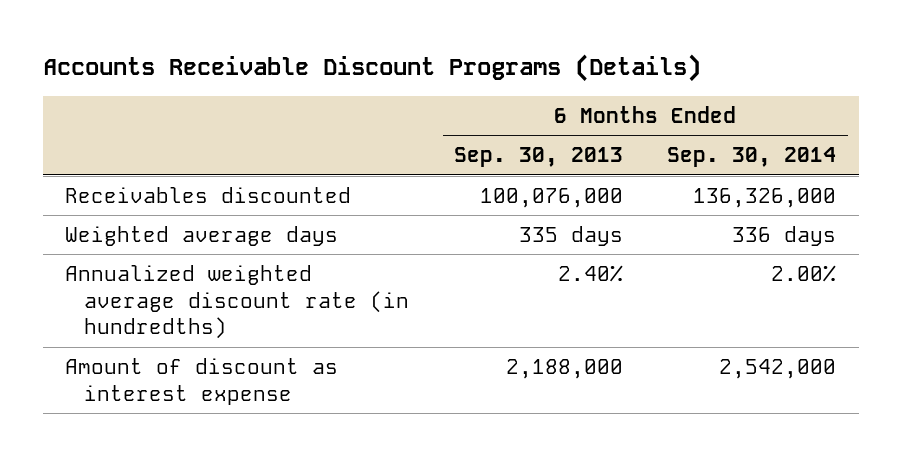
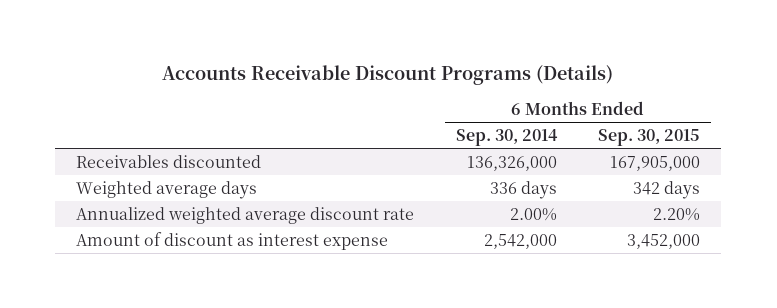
- | 6 Months Ended Sep. 30, 2013 | 6 Months Ended Sep. 30, 2014
+ | 6 Months Ended Sep. 30, 2014 | 6 Months Ended Sep. 30, 2015
- Annualized weighted average discount rate (in hundredths) | 2.40% | 2.00%
+ Annualized weighted average discount rate | 2.00% | 2.20%

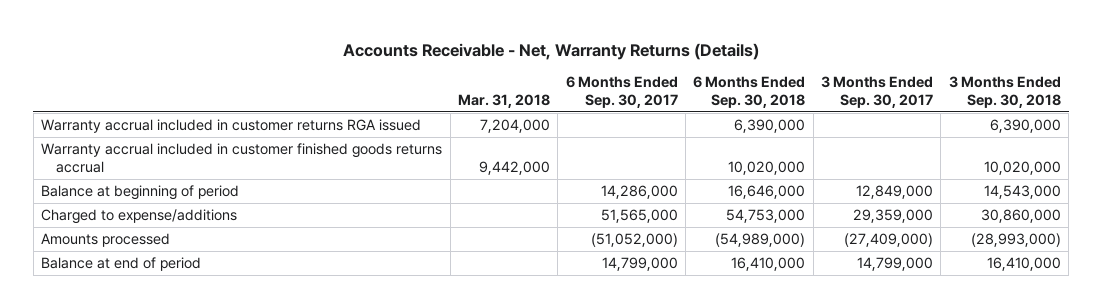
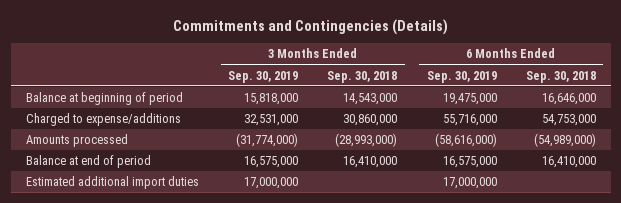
- Accounts Receivable - Net, Warranty Returns (Details)
+ Commitments and Contingencies (Details)
- | Mar. 31, 2018 | 6 Months Ended Sep. 30, 2017 | 6 Months Ended Sep. 30, 2018 | 3 Months Ended Sep. 30, 2017 | 3 Months Ended Sep. 30, 2018
+ | 3 Months Ended Sep. 30, 2019 | 3 Months Ended Sep. 30, 2018 | 6 Months Ended Sep. 30, 2019 | 6 Months Ended Sep. 30, 2018
- Warranty accrual included in customer returns RGA issued | 7,204,000 | | 6,390,000 | | 6,390,000
- Warranty accrual included in customer finished goods returns accrual | 9,442,000 | | 10,020,000 | | 10,020,000
+ Estimated additional import duties | 17,000,000 | | 17,000,000 |

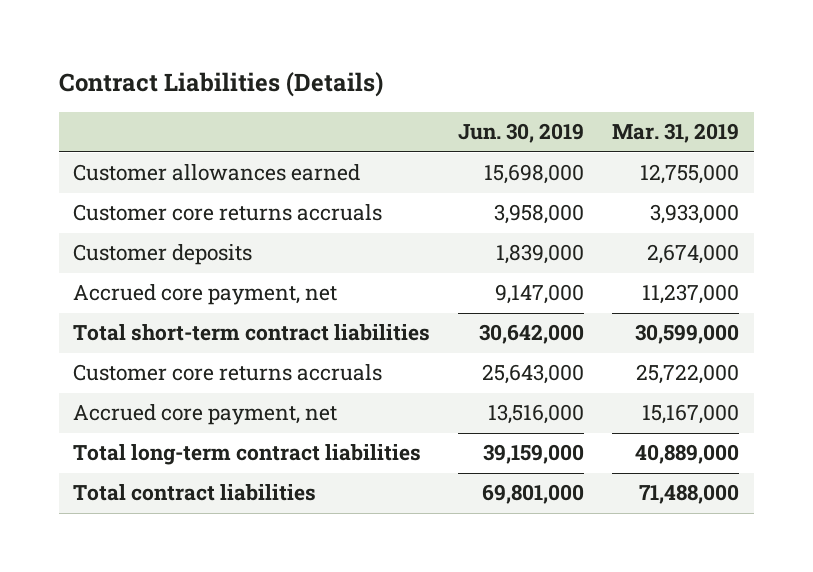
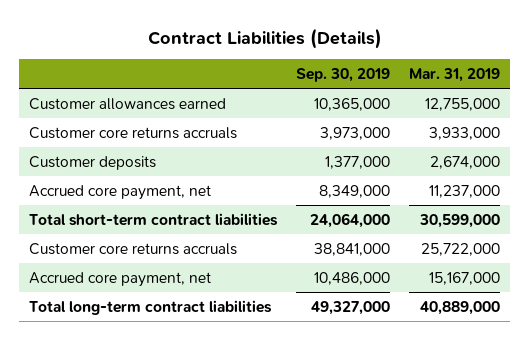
- | Jun. 30, 2019 | Mar. 31, 2019
+ | Sep. 30, 2019 | Mar. 31, 2019
- Total contract liabilities | 69,801,000 | 71,488,000

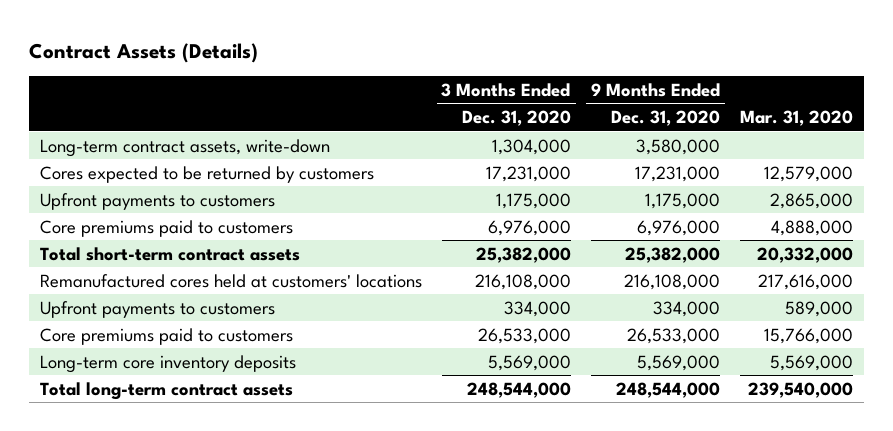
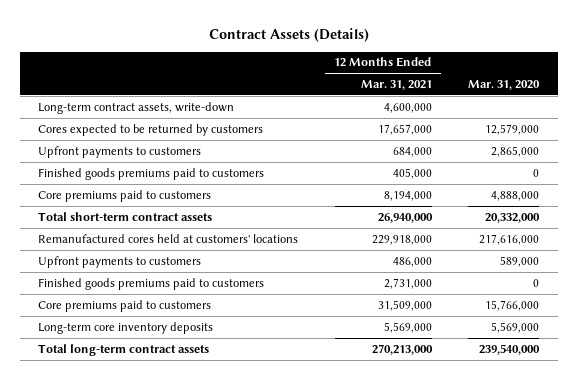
- | 3 Months Ended Dec. 31, 2020 | 9 Months Ended Dec. 31, 2020 | Mar. 31, 2020
+ | 12 Months Ended Mar. 31, 2021 | Mar. 31, 2020
+ Finished goods premiums paid to customers | 405,000 | 0
+ Finished goods premiums paid to customers | 2,731,000 | 0

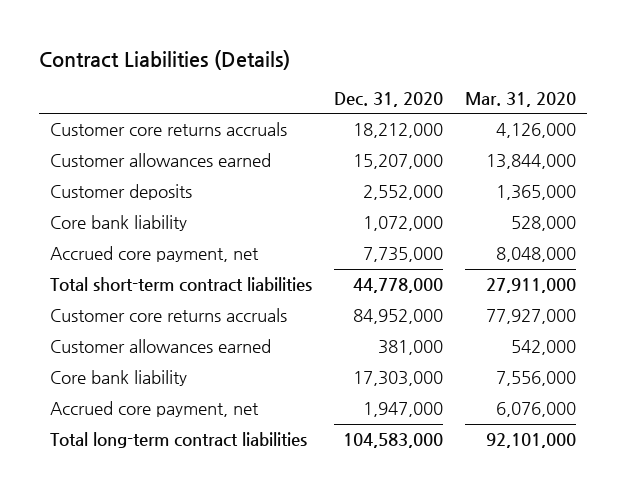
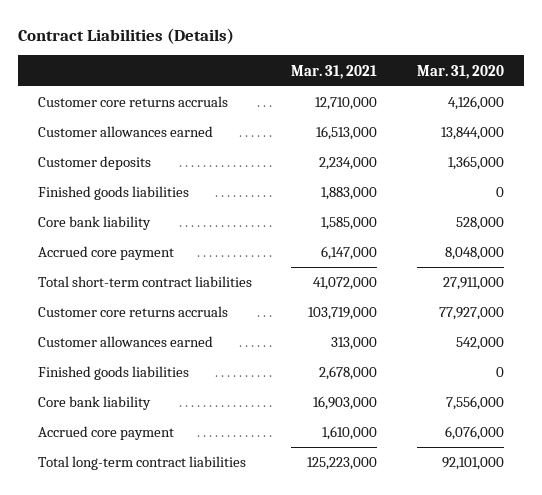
- | Dec. 31, 2020 | Mar. 31, 2020
+ | Mar. 31, 2021 | Mar. 31, 2020
+ Finished goods liabilities | 1,883,000 | 0
- Accrued core payment, net | 7,735,000 | 8,048,000
+ Accrued core payment | 6,147,000 | 8,048,000
+ Finished goods liabilities | 2,678,000 | 0
- Accrued core payment, net | 1,947,000 | 6,076,000
+ Accrued core payment | 1,610,000 | 6,076,000

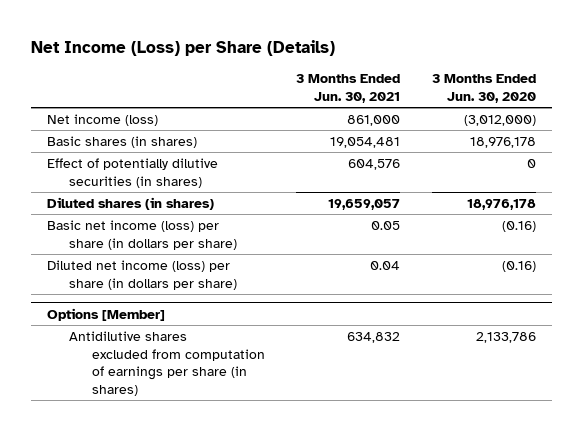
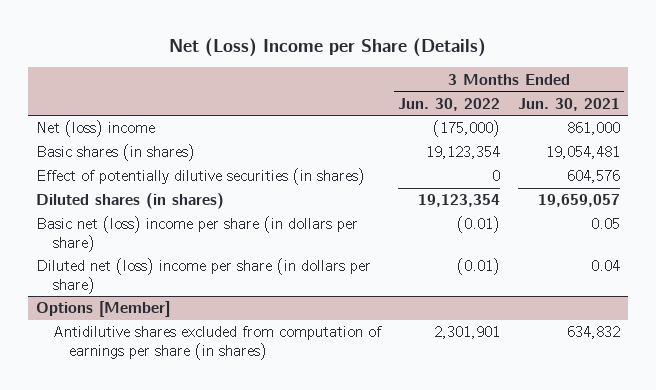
- Net Income (Loss) per Share (Details)
+ Net (Loss) Income per Share (Details)
- | 3 Months Ended Jun. 30, 2021 | 3 Months Ended Jun. 30, 2020
+ | 3 Months Ended Jun. 30, 2022 | 3 Months Ended Jun. 30, 2021
- Net income (loss) | 861,000 | (3,012,000)
+ Net (loss) income | (175,000) | 861,000
- Basic net income (loss) per share (in dollars per share) | 0.05 | (0.16)
- Diluted net income (loss) per share (in dollars per share) | 0.04 | (0.16)
+ Basic net (loss) income per share (in dollars per share) | (0.01) | 0.05
+ Diluted net (loss) income per share (in dollars per share) | (0.01) | 0.04

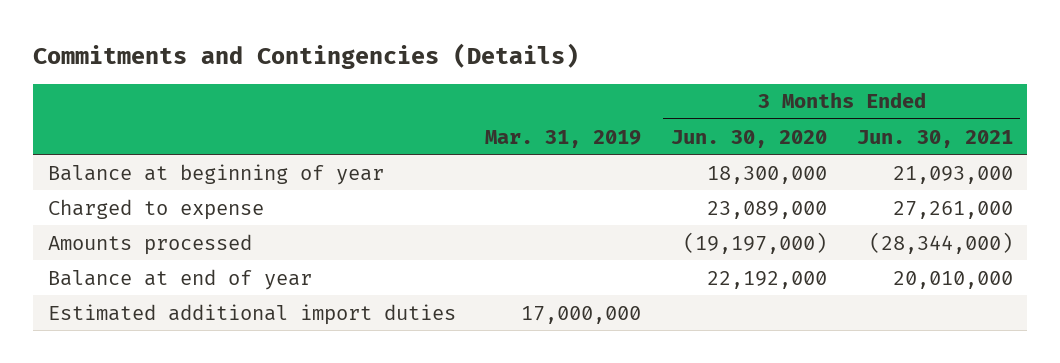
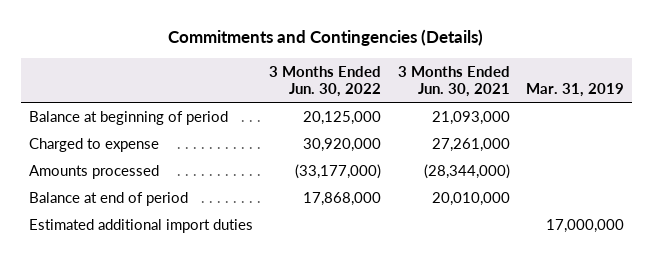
- | Mar. 31, 2019 | 3 Months Ended Jun. 30, 2020 | 3 Months Ended Jun. 30, 2021
+ | 3 Months Ended Jun. 30, 2022 | 3 Months Ended Jun. 30, 2021 | Mar. 31, 2019
- Balance at beginning of year | | 18,300,000 | 21,093,000
+ Balance at beginning of period | 20,125,000 | 21,093,000 |
- Balance at end of year | | 22,192,000 | 20,010,000
+ Balance at end of period | 17,868,000 | 20,010,000 |

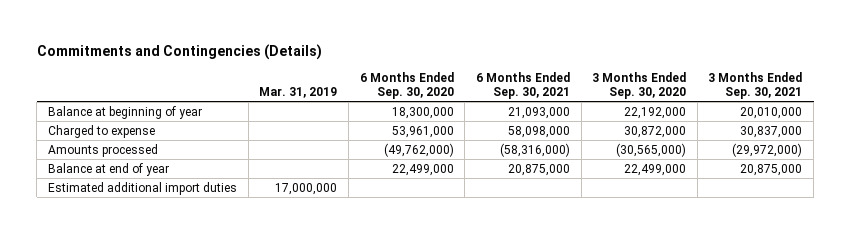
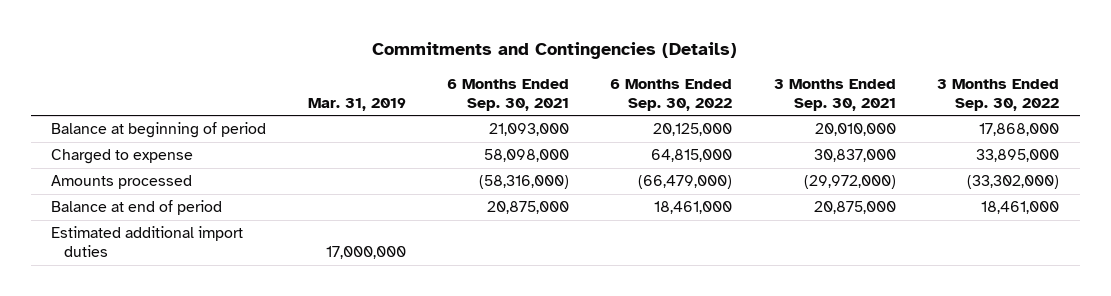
- | Mar. 31, 2019 | 6 Months Ended Sep. 30, 2020 | 6 Months Ended Sep. 30, 2021 | 3 Months Ended Sep. 30, 2020 | 3 Months Ended Sep. 30, 2021
+ | Mar. 31, 2019 | 6 Months Ended Sep. 30, 2021 | 6 Months Ended Sep. 30, 2022 | 3 Months Ended Sep. 30, 2021 | 3 Months Ended Sep. 30, 2022
- Balance at beginning of year | | 18,300,000 | 21,093,000 | 22,192,000 | 20,010,000
+ Balance at beginning of period | | 21,093,000 | 20,125,000 | 20,010,000 | 17,868,000
- Balance at end of year | | 22,499,000 | 20,875,000 | 22,499,000 | 20,875,000
+ Balance at end of period | | 20,875,000 | 18,461,000 | 20,875,000 | 18,461,000

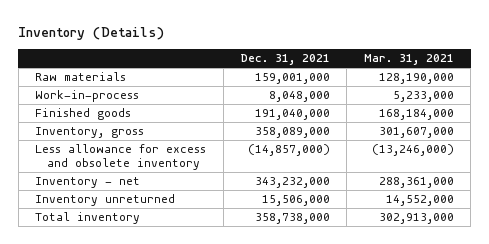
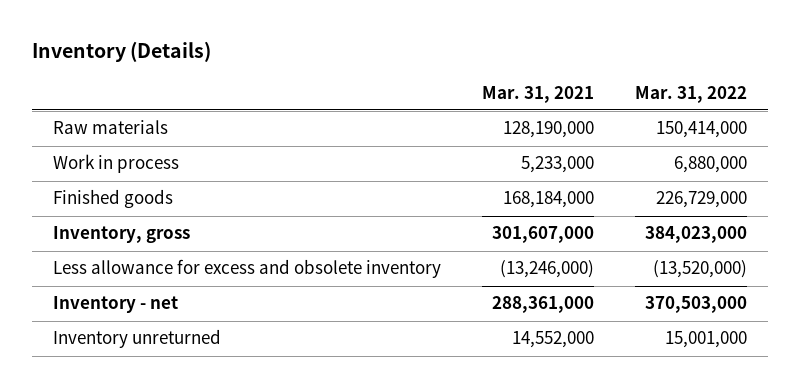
- | Dec. 31, 2021 | Mar. 31, 2021
+ | Mar. 31, 2021 | Mar. 31, 2022
- Work-in-process | 8,048,000 | 5,233,000
+ Work in process | 5,233,000 | 6,880,000
- Total inventory | 358,738,000 | 302,913,000

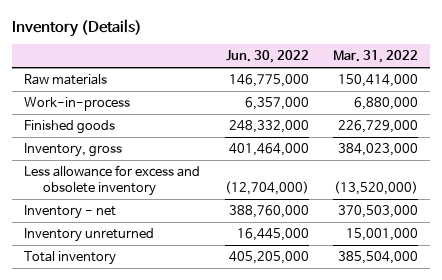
- | Mar. 31, 2021 | Mar. 31, 2022
+ | Jun. 30, 2022 | Mar. 31, 2022
- Work in process | 5,233,000 | 6,880,000
+ Work-in-process | 6,357,000 | 6,880,000
+ Total inventory | 405,205,000 | 385,504,000

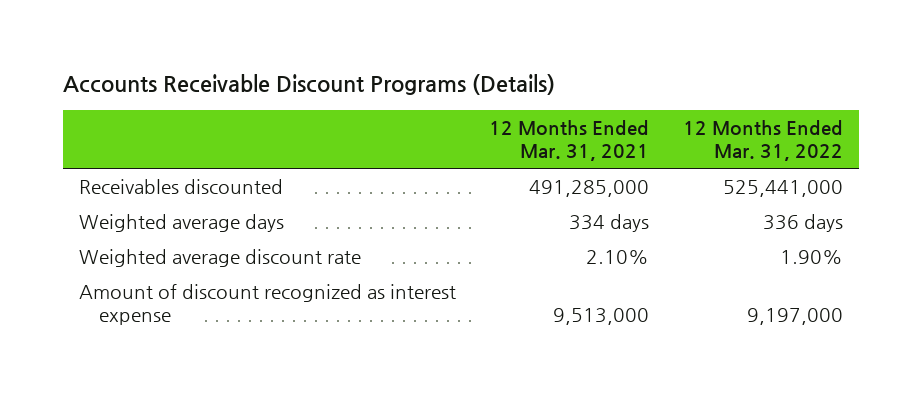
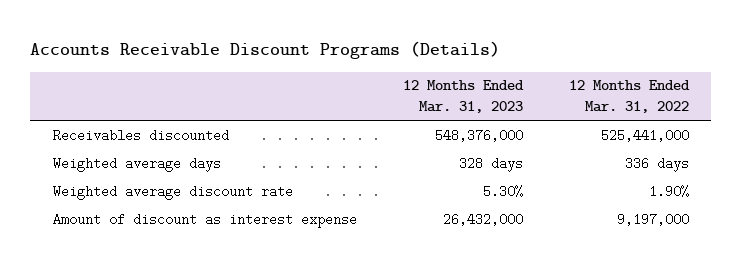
- | 12 Months Ended Mar. 31, 2021 | 12 Months Ended Mar. 31, 2022
+ | 12 Months Ended Mar. 31, 2023 | 12 Months Ended Mar. 31, 2022
- Amount of discount recognized as interest expense | 9,513,000 | 9,197,000
+ Amount of discount as interest expense | 26,432,000 | 9,197,000

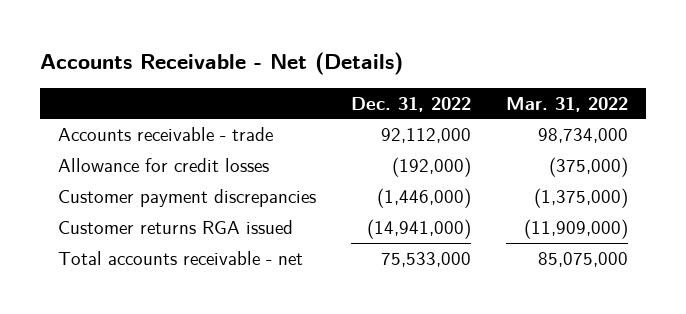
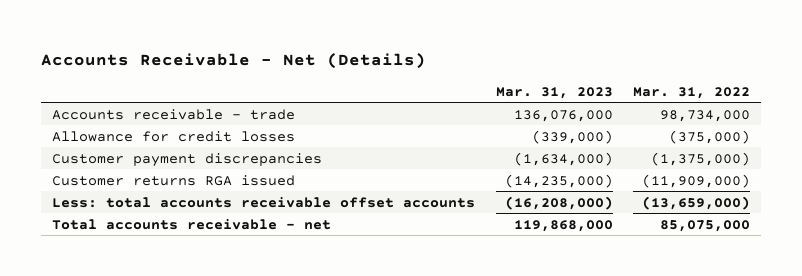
- | Dec. 31, 2022 | Mar. 31, 2022
+ | Mar. 31, 2023 | Mar. 31, 2022
+ Less: total accounts receivable offset accounts | (16,208,000) | (13,659,000)

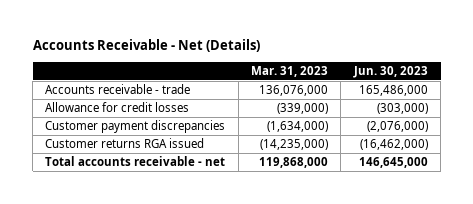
- | Mar. 31, 2023 | Mar. 31, 2022
+ | Mar. 31, 2023 | Jun. 30, 2023
- Less: total accounts receivable offset accounts | (16,208,000) | (13,659,000)

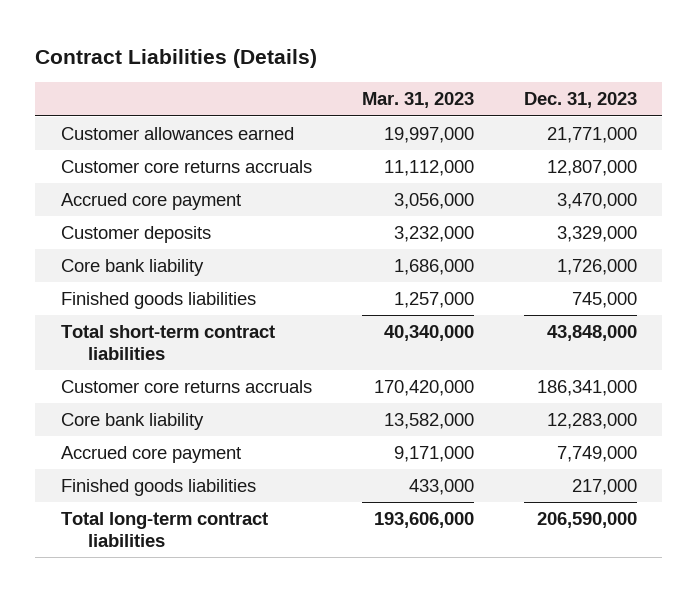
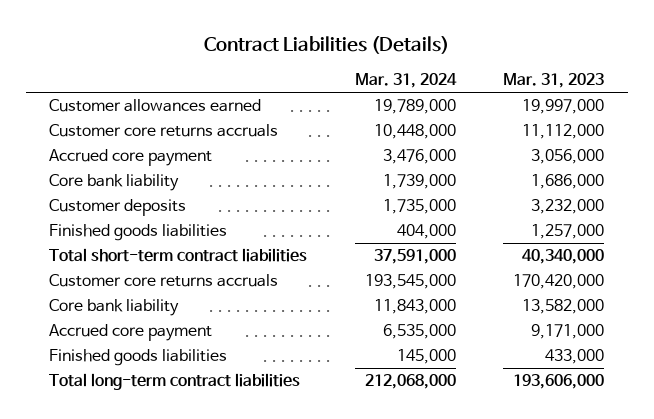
- | Mar. 31, 2023 | Dec. 31, 2023
+ | Mar. 31, 2024 | Mar. 31, 2023
moved down: Customer deposits | 1,735,000 | 3,232,000

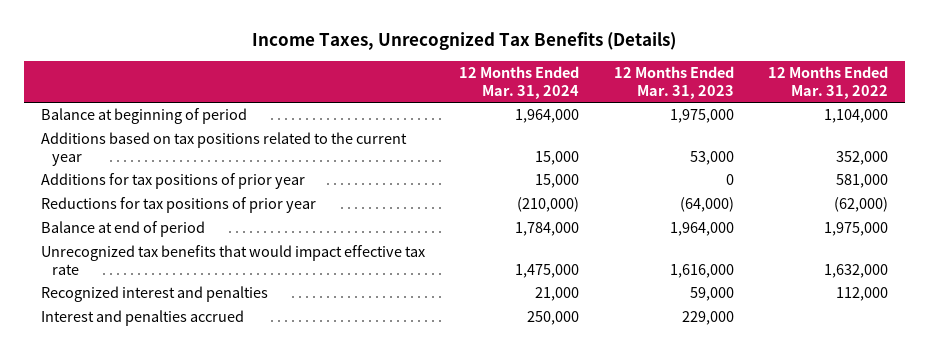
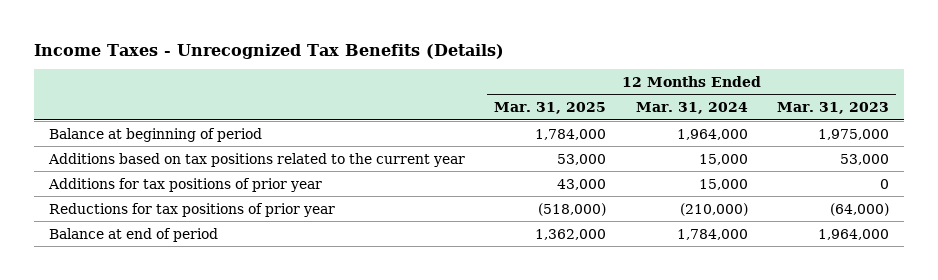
- Income Taxes, Unrecognized Tax Benefits (Details)
+ Income Taxes - Unrecognized Tax Benefits (Details)
- | 12 Months Ended Mar. 31, 2024 | 12 Months Ended Mar. 31, 2023 | 12 Months Ended Mar. 31, 2022
+ | 12 Months Ended Mar. 31, 2025 | 12 Months Ended Mar. 31, 2024 | 12 Months Ended Mar. 31, 2023
- Unrecognized tax benefits that would impact effective tax rate | 1,475,000 | 1,616,000 | 1,632,000
- Recognized interest and penalties | 21,000 | 59,000 | 112,000
- Interest and penalties accrued | 250,000 | 229,000 |

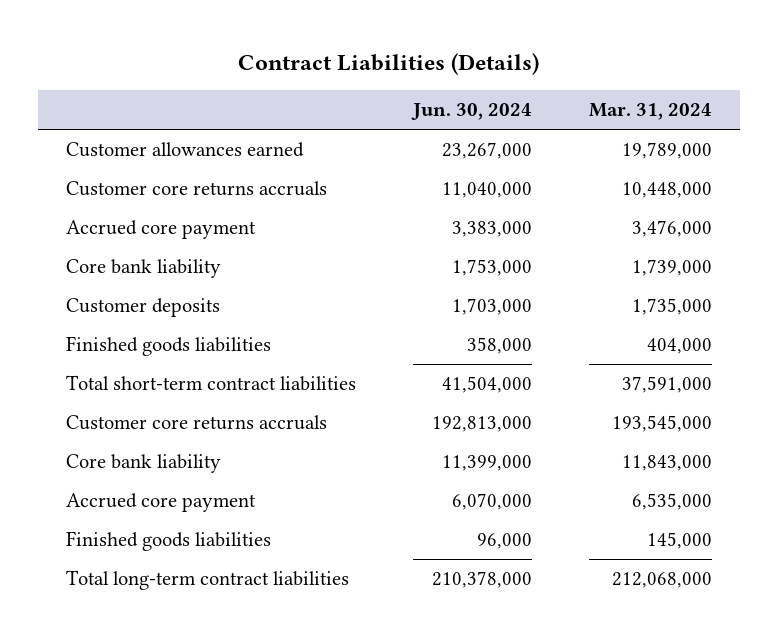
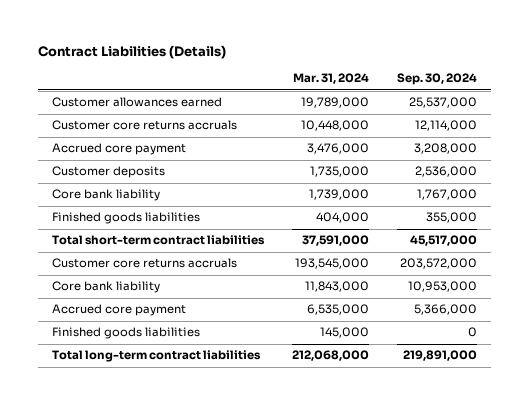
- | Jun. 30, 2024 | Mar. 31, 2024
+ | Mar. 31, 2024 | Sep. 30, 2024
moved down: Core bank liability | 1,739,000 | 1,767,000

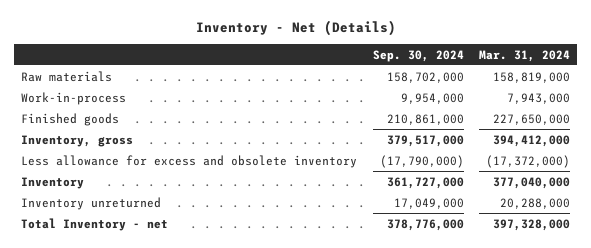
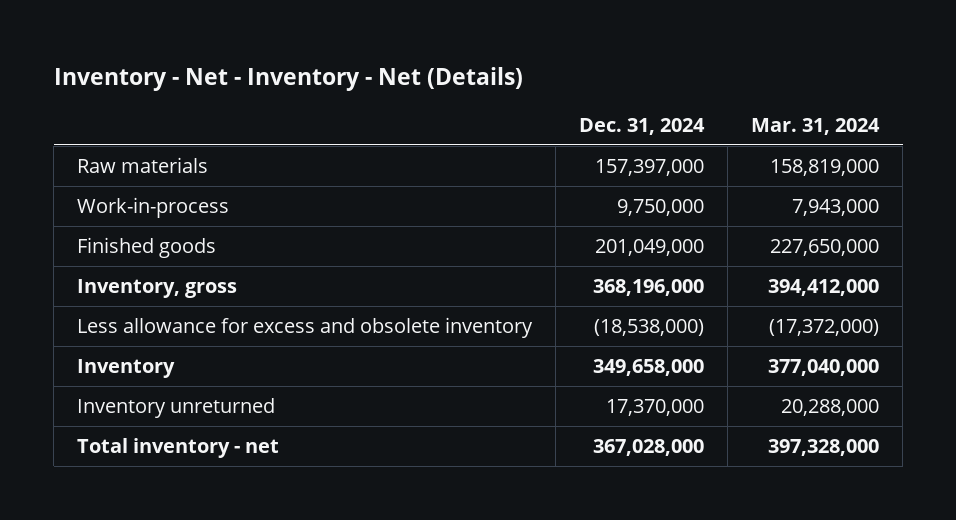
- Inventory - Net (Details)
+ Inventory - Net - Inventory - Net (Details)
- | Sep. 30, 2024 | Mar. 31, 2024
+ | Dec. 31, 2024 | Mar. 31, 2024
- Total Inventory - net | 378,776,000 | 397,328,000
+ Total inventory - net | 367,028,000 | 397,328,000

